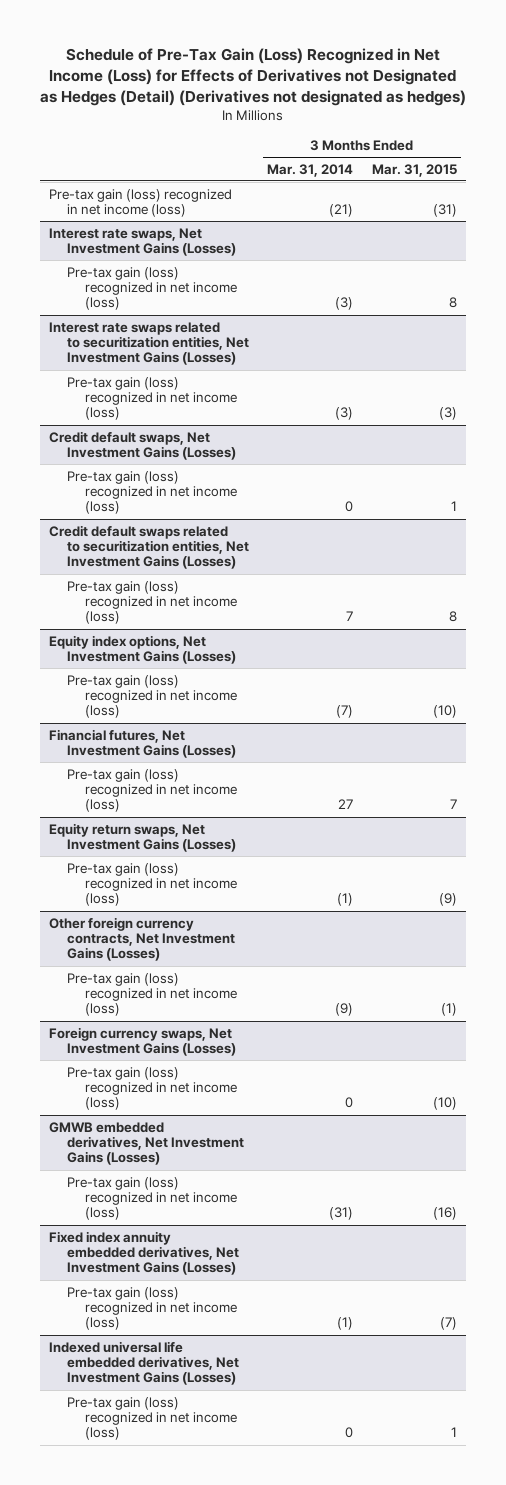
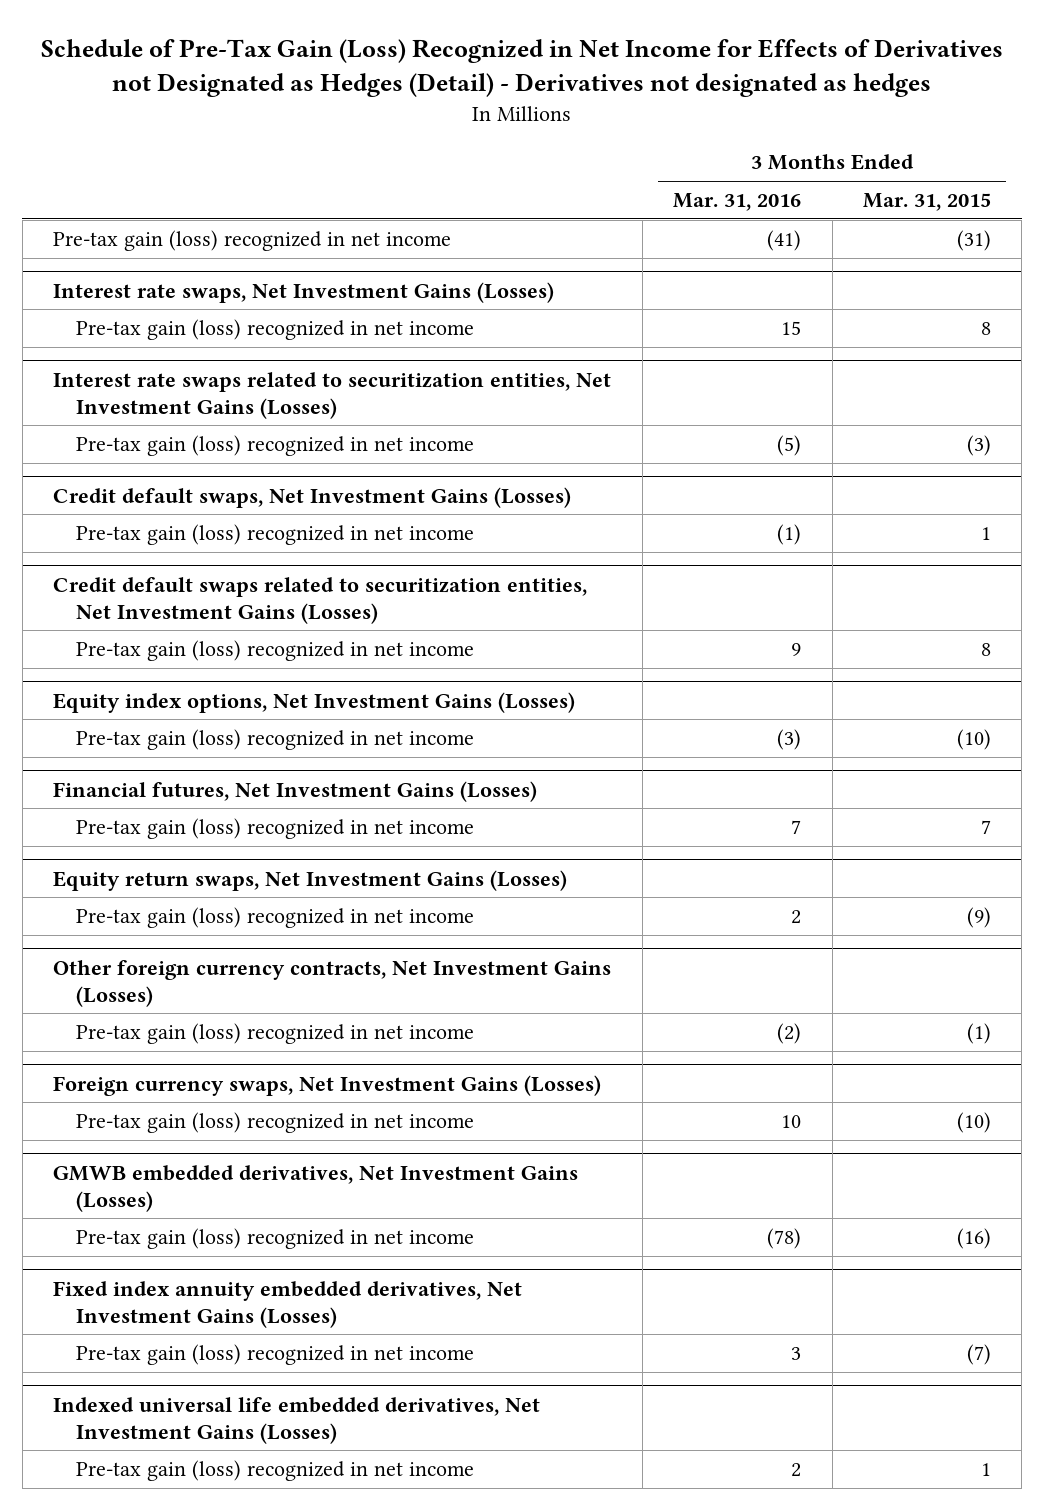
- Schedule of Pre-Tax Gain (Loss) Recognized in Net Income (Loss) for Effects of Derivatives not Designated as Hedges (Detail) (Derivatives not designated as hedges)
+ Schedule of Pre-Tax Gain (Loss) Recognized in Net Income for Effects of Derivatives not Designated as Hedges (Detail) - Derivatives not designated as hedges
- | 3 Months Ended Mar. 31, 2014 | 3 Months Ended Mar. 31, 2015
+ | 3 Months Ended Mar. 31, 2016 | 3 Months Ended Mar. 31, 2015
- Pre-tax gain (loss) recognized in net income (loss) | (21) | (31)
+ Pre-tax gain (loss) recognized in net income | (41) | (31)
@ Interest rate swaps, Net Investment Gains (Losses)
- Pre-tax gain (loss) recognized in net income (loss) | (3) | 8
+ Pre-tax gain (loss) recognized in net income | 15 | 8
@ Interest rate swaps related to securitization entities, Net Investment Gains (Losses)
- Pre-tax gain (loss) recognized in net income (loss) | (3) | (3)
+ Pre-tax gain (loss) recognized in net income | (5) | (3)
@ Credit default swaps, Net Investment Gains (Losses)
- Pre-tax gain (loss) recognized in net income (loss) | 0 | 1
+ Pre-tax gain (loss) recognized in net income | (1) | 1
@ Credit default swaps related to securitization entities, Net Investment Gains (Losses)
- Pre-tax gain (loss) recognized in net income (loss) | 7 | 8
+ Pre-tax gain (loss) recognized in net income | 9 | 8
@ Equity index options, Net Investment Gains (Losses)
- Pre-tax gain (loss) recognized in net income (loss) | (7) | (10)
+ Pre-tax gain (loss) recognized in net income | (3) | (10)
@ Financial futures, Net Investment Gains (Losses)
- Pre-tax gain (loss) recognized in net income (loss) | 27 | 7
+ Pre-tax gain (loss) recognized in net income | 7 | 7
@ Equity return swaps, Net Investment Gains (Losses)
- Pre-tax gain (loss) recognized in net income (loss) | (1) | (9)
+ Pre-tax gain (loss) recognized in net income | 2 | (9)
@ Other foreign currency contracts, Net Investment Gains (Losses)
- Pre-tax gain (loss) recognized in net income (loss) | (9) | (1)
+ Pre-tax gain (loss) recognized in net income | (2) | (1)
@ Foreign currency swaps, Net Investment Gains (Losses)
- Pre-tax gain (loss) recognized in net income (loss) | 0 | (10)
+ Pre-tax gain (loss) recognized in net income | 10 | (10)
@ GMWB embedded derivatives, Net Investment Gains (Losses)
- Pre-tax gain (loss) recognized in net income (loss) | (31) | (16)
+ Pre-tax gain (loss) recognized in net income | (78) | (16)
@ Fixed index annuity embedded derivatives, Net Investment Gains (Losses)
- Pre-tax gain (loss) recognized in net income (loss) | (1) | (7)
+ Pre-tax gain (loss) recognized in net income | 3 | (7)
@ Indexed universal life embedded derivatives, Net Investment Gains (Losses)
- Pre-tax gain (loss) recognized in net income (loss) | 0 | 1
+ Pre-tax gain (loss) recognized in net income | 2 | 1

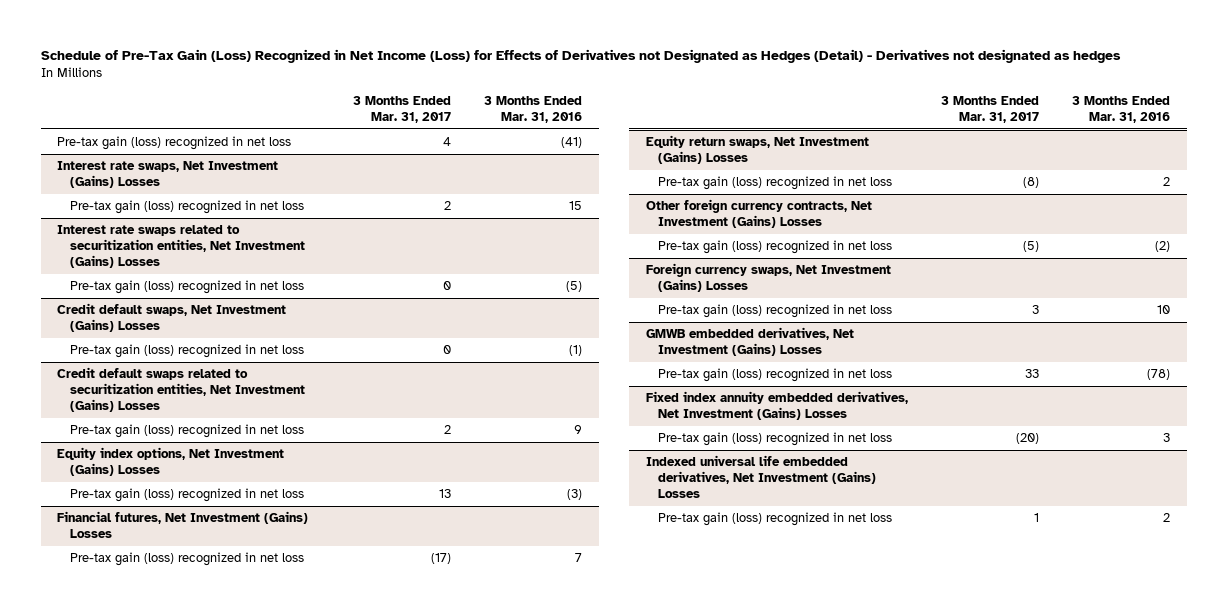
- Schedule of Pre-Tax Gain (Loss) Recognized in Net Income for Effects of Derivatives not Designated as Hedges (Detail) - Derivatives not designated as hedges
+ Schedule of Pre-Tax Gain (Loss) Recognized in Net Income (Loss) for Effects of Derivatives not Designated as Hedges (Detail) - Derivatives not designated as hedges
- | 3 Months Ended Mar. 31, 2016 | 3 Months Ended Mar. 31, 2015
+ | 3 Months Ended Mar. 31, 2017 | 3 Months Ended Mar. 31, 2016
- Pre-tax gain (loss) recognized in net income | (41) | (31)
- Interest rate swaps, Net Investment Gains (Losses)
- Pre-tax gain (loss) recognized in net income | 15 | 8
- Interest rate swaps related to securitization entities, Net Investment Gains (Losses)
- Pre-tax gain (loss) recognized in net income | (5) | (3)
- Credit default swaps, Net Investment Gains (Losses)
- Pre-tax gain (loss) recognized in net income | (1) | 1
- Credit default swaps related to securitization entities, Net Investment Gains (Losses)
- Pre-tax gain (loss) recognized in net income | 9 | 8
- Equity index options, Net Investment Gains (Losses)
- Pre-tax gain (loss) recognized in net income | (3) | (10)
- Financial futures, Net Investment Gains (Losses)
- Pre-tax gain (loss) recognized in net income | 7 | 7
- Equity return swaps, Net Investment Gains (Losses)
- Pre-tax gain (loss) recognized in net income | 2 | (9)
- Other foreign currency contracts, Net Investment Gains (Losses)
- Pre-tax gain (loss) recognized in net income | (2) | (1)
- Foreign currency swaps, Net Investment Gains (Losses)
- Pre-tax gain (loss) recognized in net income | 10 | (10)
- GMWB embedded derivatives, Net Investment Gains (Losses)
- Pre-tax gain (loss) recognized in net income | (78) | (16)
- Fixed index annuity embedded derivatives, Net Investment Gains (Losses)
- Pre-tax gain (loss) recognized in net income | 3 | (7)
- Indexed universal life embedded derivatives, Net Investment Gains (Losses)
- Pre-tax gain (loss) recognized in net income | 2 | 1
+ Pre-tax gain (loss) recognized in net loss | 4 | (41)
+ Interest rate swaps, Net Investment (Gains) Losses
+ Pre-tax gain (loss) recognized in net loss | 2 | 15
+ Interest rate swaps related to securitization entities, Net Investment (Gains) Losses
+ Pre-tax gain (loss) recognized in net loss | 0 | (5)
+ Credit default swaps, Net Investment (Gains) Losses
+ Pre-tax gain (loss) recognized in net loss | 0 | (1)
+ Credit default swaps related to securitization entities, Net Investment (Gains) Losses
+ Pre-tax gain (loss) recognized in net loss | 2 | 9
+ Equity index options, Net Investment (Gains) Losses
+ Pre-tax gain (loss) recognized in net loss | 13 | (3)
+ Financial futures, Net Investment (Gains) Losses
+ Pre-tax gain (loss) recognized in net loss | (17) | 7
+ Equity return swaps, Net Investment (Gains) Losses
+ Pre-tax gain (loss) recognized in net loss | (8) | 2
+ Other foreign currency contracts, Net Investment (Gains) Losses
+ Pre-tax gain (loss) recognized in net loss | (5) | (2)
+ Foreign currency swaps, Net Investment (Gains) Losses
+ Pre-tax gain (loss) recognized in net loss | 3 | 10
+ GMWB embedded derivatives, Net Investment (Gains) Losses
+ Pre-tax gain (loss) recognized in net loss | 33 | (78)
+ Fixed index annuity embedded derivatives, Net Investment (Gains) Losses
+ Pre-tax gain (loss) recognized in net loss | (20) | 3
+ Indexed universal life embedded derivatives, Net Investment (Gains) Losses
+ Pre-tax gain (loss) recognized in net loss | 1 | 2

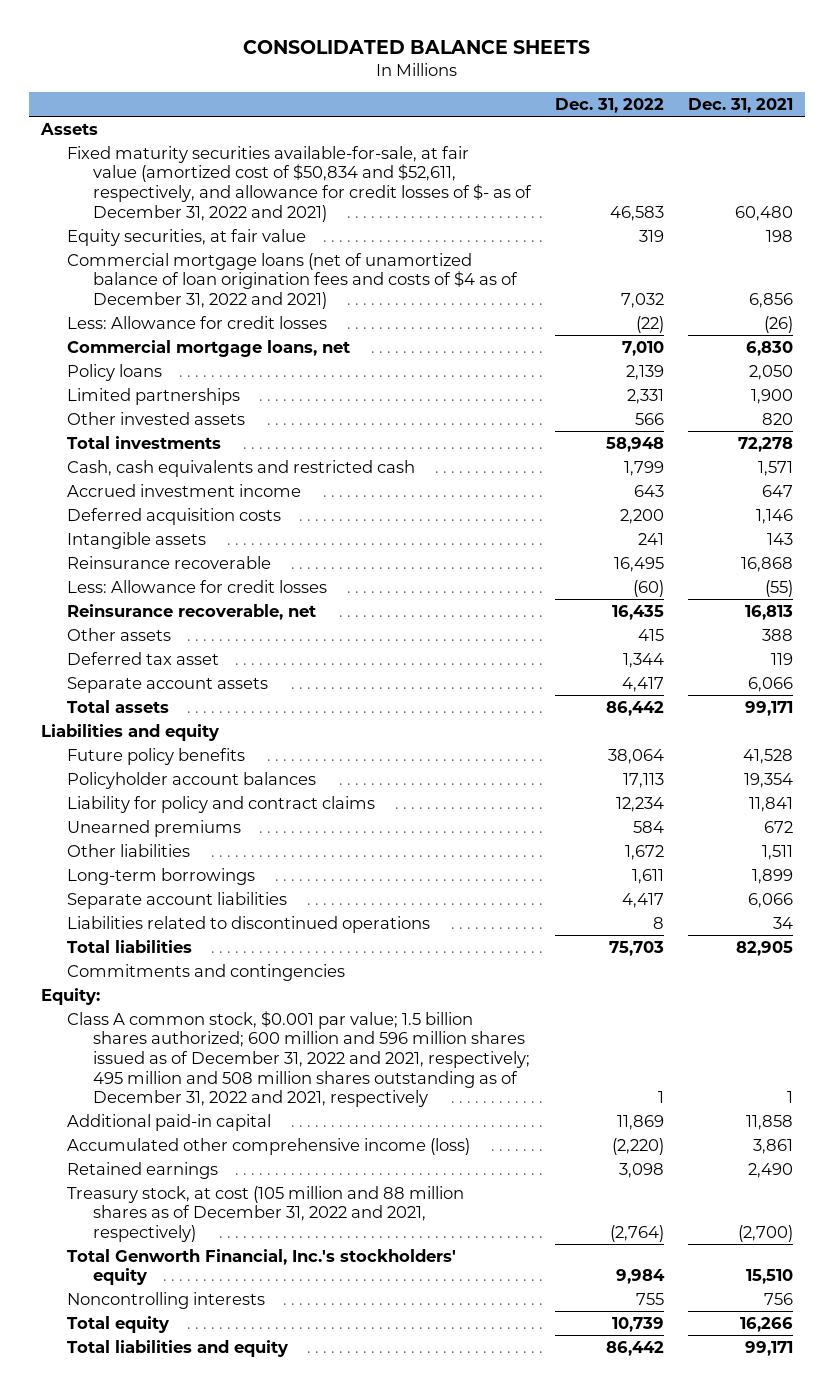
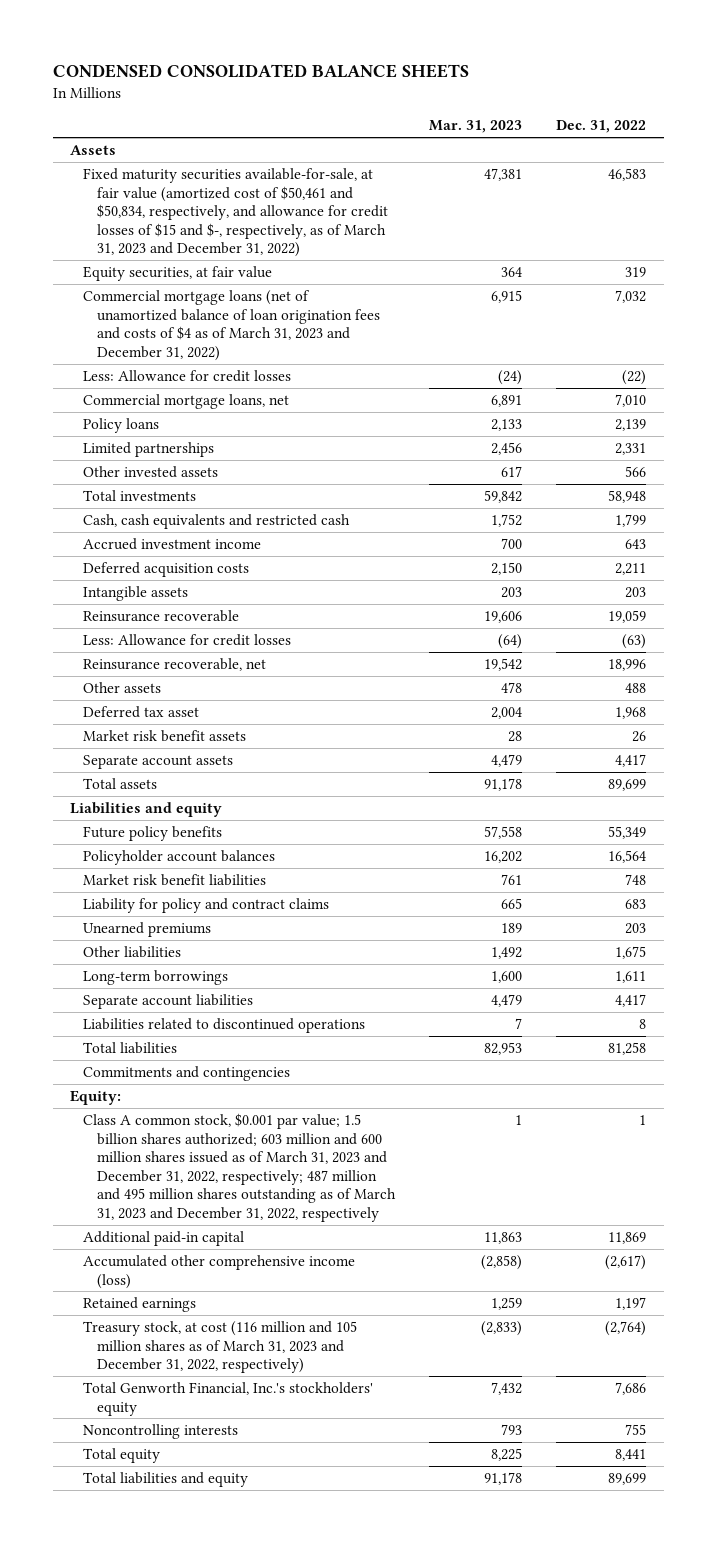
- CONSOLIDATED BALANCE SHEETS
+ CONDENSED CONSOLIDATED BALANCE SHEETS
- | Dec. 31, 2022 | Dec. 31, 2021
+ | Mar. 31, 2023 | Dec. 31, 2022
- Fixed maturity securities available-for-sale, at fair value (amortized cost of $50,834 and $52,611, respectively, and allowance for credit losses of $- as of December 31, 2022 and 2021) | 46,583 | 60,480
+ Fixed maturity securities available-for-sale, at fair value (amortized cost of $50,461 and $50,834, respectively, and allowance for credit losses of $15 and $-, respectively, as of March 31, 2023 and December 31, 2022) | 47,381 | 46,583
- Commercial mortgage loans (net of unamortized balance of loan origination fees and costs of $4 as of December 31, 2022 and 2021) | 7,032 | 6,856
+ Commercial mortgage loans (net of unamortized balance of loan origination fees and costs of $4 as of March 31, 2023 and December 31, 2022) | 6,915 | 7,032
- Deferred acquisition costs | 2,200 | 1,146
- Intangible assets | 241 | 143
- Reinsurance recoverable | 16,495 | 16,868
- Less: Allowance for credit losses | (60) | (55)
- Reinsurance recoverable, net | 16,435 | 16,813
- Other assets | 415 | 388
- Deferred tax asset | 1,344 | 119
+ Deferred acquisition costs | 2,150 | 2,211
+ Intangible assets | 203 | 203
+ Reinsurance recoverable | 19,606 | 19,059
+ Less: Allowance for credit losses | (64) | (63)
+ Reinsurance recoverable, net | 19,542 | 18,996
+ Other assets | 478 | 488
+ Deferred tax asset | 2,004 | 1,968
+ Market risk benefit assets | 28 | 26
- Total assets | 86,442 | 99,171
+ Total assets | 91,178 | 89,699
- Future policy benefits | 38,064 | 41,528
- Policyholder account balances | 17,113 | 19,354
- Liability for policy and contract claims | 12,234 | 11,841
- Unearned premiums | 584 | 672
- Other liabilities | 1,672 | 1,511
+ Future policy benefits | 57,558 | 55,349
+ Policyholder account balances | 16,202 | 16,564
+ Market risk benefit liabilities | 761 | 748
+ Liability for policy and contract claims | 665 | 683
+ Unearned premiums | 189 | 203
+ Other liabilities | 1,492 | 1,675
- Total liabilities | 75,703 | 82,905
+ Total liabilities | 82,953 | 81,258
- Class A common stock, $0.001 par value; 1.5 billion shares authorized; 600 million and 596 million shares issued as of December 31, 2022 and 2021, respectively; 495 million and 508 million shares outstanding as of December 31, 2022 and 2021, respectively | 1 | 1
+ Class A common stock, $0.001 par value; 1.5 billion shares authorized; 603 million and 600 million shares issued as of March 31, 2023 and December 31, 2022, respectively; 487 million and 495 million shares outstanding as of March 31, 2023 and December 31, 2022, respectively | 1 | 1
- Accumulated other comprehensive income (loss) | (2,220) | 3,861
- Retained earnings | 3,098 | 2,490
- Treasury stock, at cost (105 million and 88 million shares as of December 31, 2022 and 2021, respectively) | (2,764) | (2,700)
- Total Genworth Financial, Inc.'s stockholders' equity | 9,984 | 15,510
+ Accumulated other comprehensive income (loss) | (2,858) | (2,617)
+ Retained earnings | 1,259 | 1,197
+ Treasury stock, at cost (116 million and 105 million shares as of March 31, 2023 and December 31, 2022, respectively) | (2,833) | (2,764)
+ Total Genworth Financial, Inc.'s stockholders' equity | 7,432 | 7,686
- Total equity | 10,739 | 16,266
- Total liabilities and equity | 86,442 | 99,171
+ Total equity | 8,225 | 8,441
+ Total liabilities and equity | 91,178 | 89,699

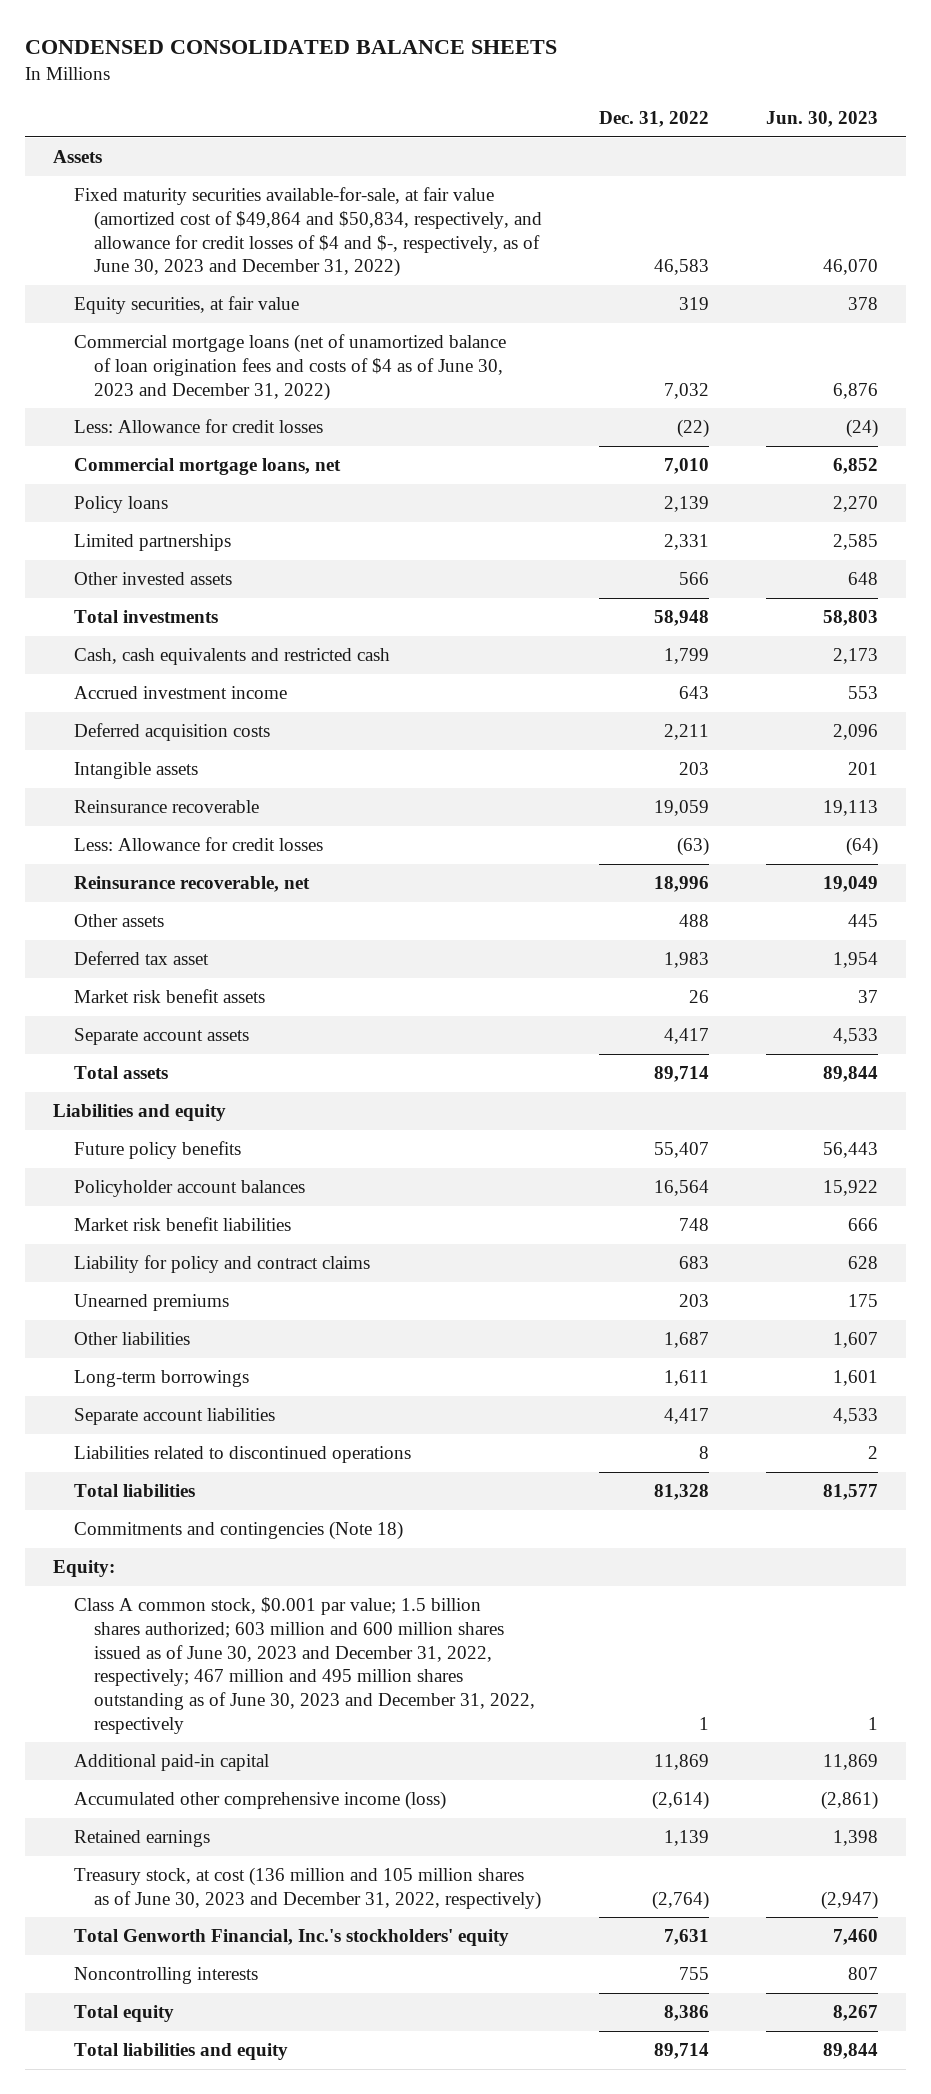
- | Mar. 31, 2023 | Dec. 31, 2022
+ | Dec. 31, 2022 | Jun. 30, 2023
- Fixed maturity securities available-for-sale, at fair value (amortized cost of $50,461 and $50,834, respectively, and allowance for credit losses of $15 and $-, respectively, as of March 31, 2023 and December 31, 2022) | 47,381 | 46,583
+ Fixed maturity securities available-for-sale, at fair value (amortized cost of $49,864 and $50,834, respectively, and allowance for credit losses of $4 and $-, respectively, as of June 30, 2023 and December 31, 2022) | 46,583 | 46,070
- Commercial mortgage loans (net of unamortized balance of loan origination fees and costs of $4 as of March 31, 2023 and December 31, 2022) | 6,915 | 7,032
+ Commercial mortgage loans (net of unamortized balance of loan origination fees and costs of $4 as of June 30, 2023 and December 31, 2022) | 7,032 | 6,876
- Deferred tax asset | 2,004 | 1,968
+ Deferred tax asset | 1,983 | 1,954
- Total assets | 91,178 | 89,699
+ Total assets | 89,714 | 89,844
- Future policy benefits | 57,558 | 55,349
+ Future policy benefits | 55,407 | 56,443
- Other liabilities | 1,492 | 1,675
+ Other liabilities | 1,687 | 1,607
- Total liabilities | 82,953 | 81,258
- Commitments and contingencies
+ Total liabilities | 81,328 | 81,577
+ Commitments and contingencies (Note 18)
- Class A common stock, $0.001 par value; 1.5 billion shares authorized; 603 million and 600 million shares issued as of March 31, 2023 and December 31, 2022, respectively; 487 million and 495 million shares outstanding as of March 31, 2023 and December 31, 2022, respectively | 1 | 1
+ Class A common stock, $0.001 par value; 1.5 billion shares authorized; 603 million and 600 million shares issued as of June 30, 2023 and December 31, 2022, respectively; 467 million and 495 million shares outstanding as of June 30, 2023 and December 31, 2022, respectively | 1 | 1
- Accumulated other comprehensive income (loss) | (2,858) | (2,617)
- Retained earnings | 1,259 | 1,197
- Treasury stock, at cost (116 million and 105 million shares as of March 31, 2023 and December 31, 2022, respectively) | (2,833) | (2,764)
- Total Genworth Financial, Inc.'s stockholders' equity | 7,432 | 7,686
+ Accumulated other comprehensive income (loss) | (2,614) | (2,861)
+ Retained earnings | 1,139 | 1,398
+ Treasury stock, at cost (136 million and 105 million shares as of June 30, 2023 and December 31, 2022, respectively) | (2,764) | (2,947)
+ Total Genworth Financial, Inc.'s stockholders' equity | 7,631 | 7,460
- Total equity | 8,225 | 8,441
- Total liabilities and equity | 91,178 | 89,699
+ Total equity | 8,386 | 8,267
+ Total liabilities and equity | 89,714 | 89,844

